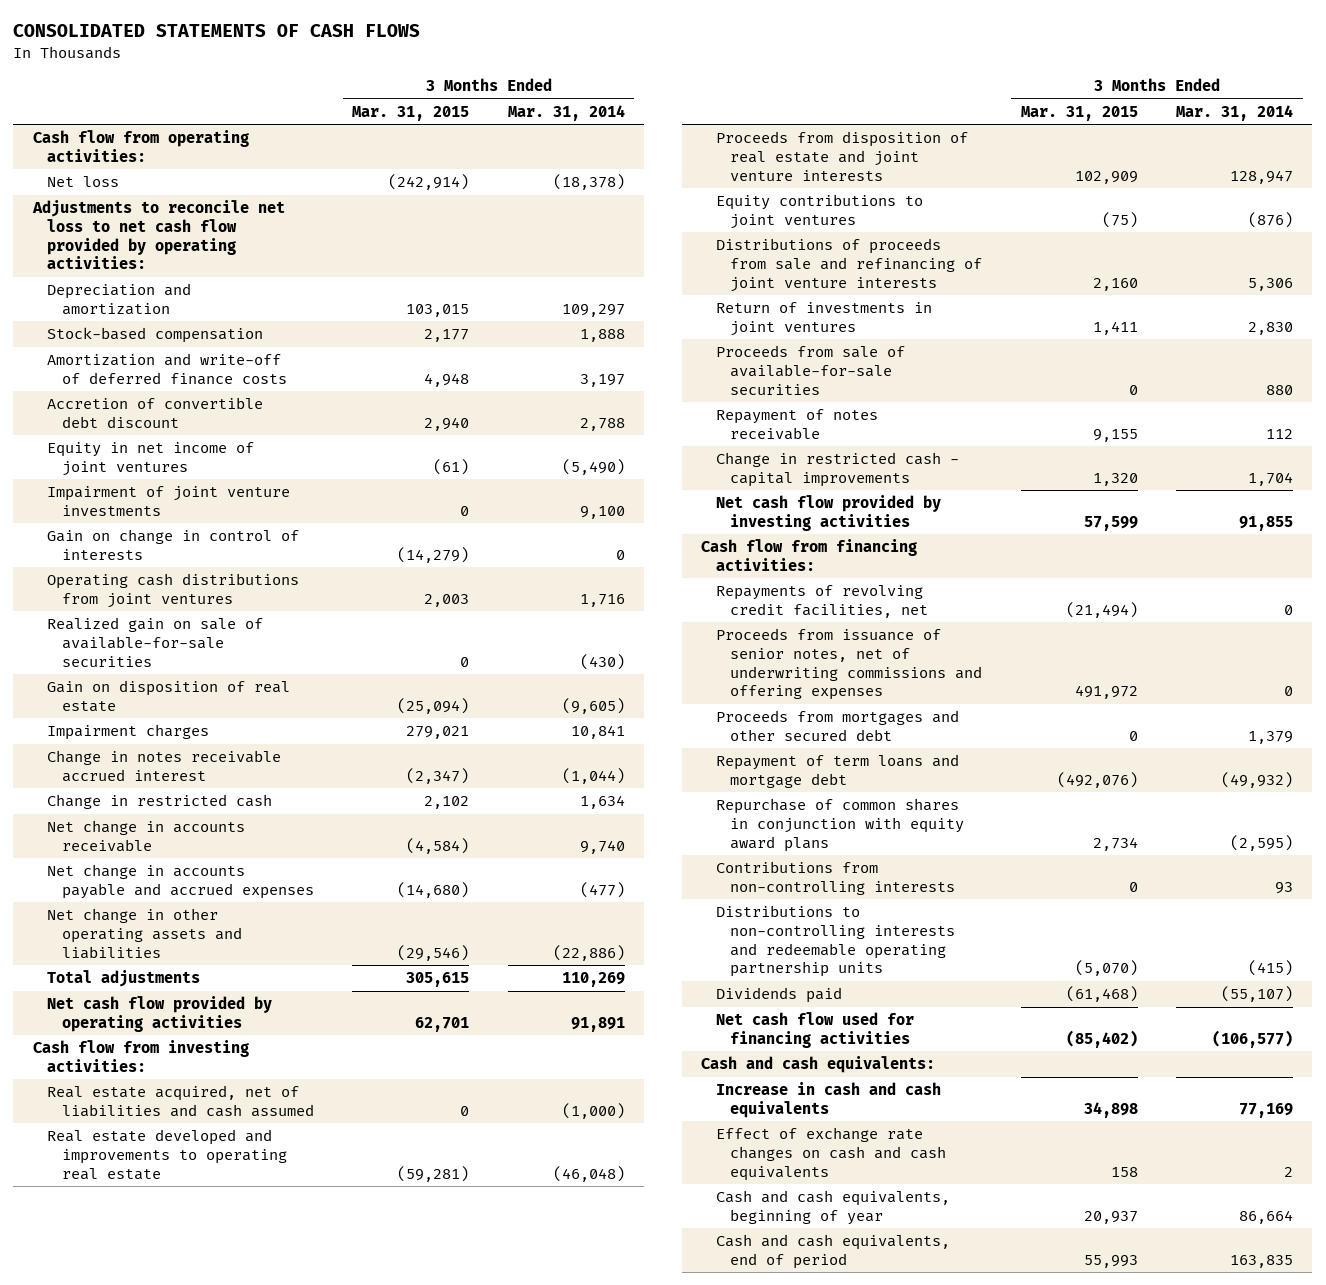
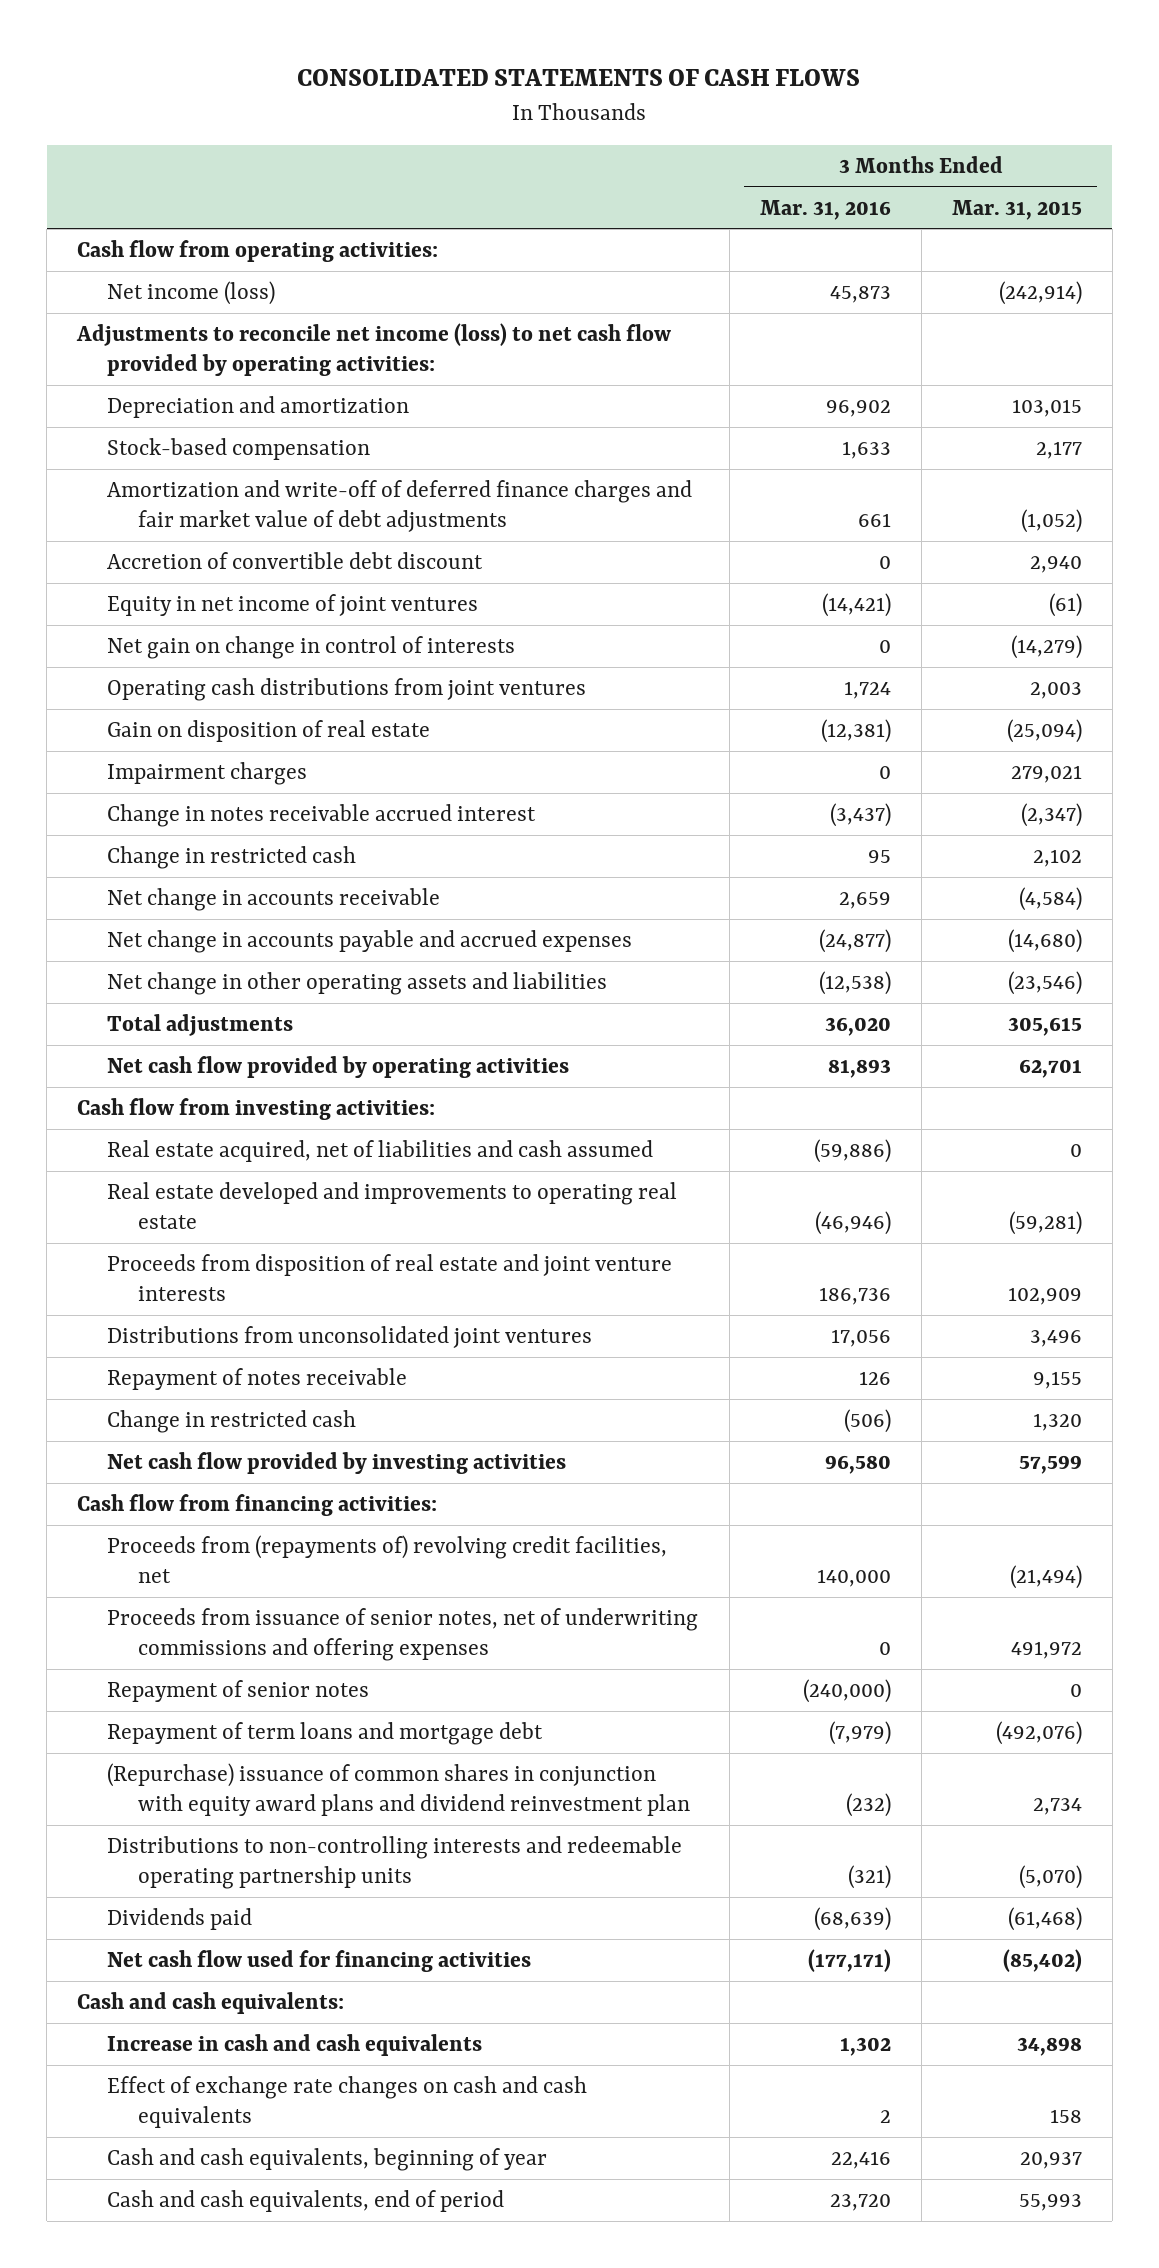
- | 3 Months Ended Mar. 31, 2015 | 3 Months Ended Mar. 31, 2014
+ | 3 Months Ended Mar. 31, 2016 | 3 Months Ended Mar. 31, 2015
- Net loss | (242,914) | (18,378)
- Adjustments to reconcile net loss to net cash flow provided by operating activities:
+ Net income (loss) | 45,873 | (242,914)
+ Adjustments to reconcile net income (loss) to net cash flow provided by operating activities:
- Amortization and write-off of deferred finance costs | 4,948 | 3,197
+ Amortization and write-off of deferred finance charges and fair market value of debt adjustments | 661 | (1,052)
- Impairment of joint venture investments | 0 | 9,100
- Gain on change in control of interests | (14,279) | 0
+ Net gain on change in control of interests | 0 | (14,279)
- Realized gain on sale of available-for-sale securities | 0 | (430)
- Net change in other operating assets and liabilities | (29,546) | (22,886)
+ Net change in other operating assets and liabilities | (12,538) | (23,546)
- Equity contributions to joint ventures | (75) | (876)
- Distributions of proceeds from sale and refinancing of joint venture interests | 2,160 | 5,306
- Return of investments in joint ventures | 1,411 | 2,830
- Proceeds from sale of available-for-sale securities | 0 | 880
+ Distributions from unconsolidated joint ventures | 17,056 | 3,496
- Change in restricted cash - capital improvements | 1,320 | 1,704
+ Change in restricted cash | (506) | 1,320
- Repayments of revolving credit facilities, net | (21,494) | 0
+ Proceeds from (repayments of) revolving credit facilities, net | 140,000 | (21,494)
- Proceeds from mortgages and other secured debt | 0 | 1,379
+ Repayment of senior notes | (240,000) | 0
- Repurchase of common shares in conjunction with equity award plans | 2,734 | (2,595)
- Contributions from non-controlling interests | 0 | 93
+ (Repurchase) issuance of common shares in conjunction with equity award plans and dividend reinvestment plan | (232) | 2,734

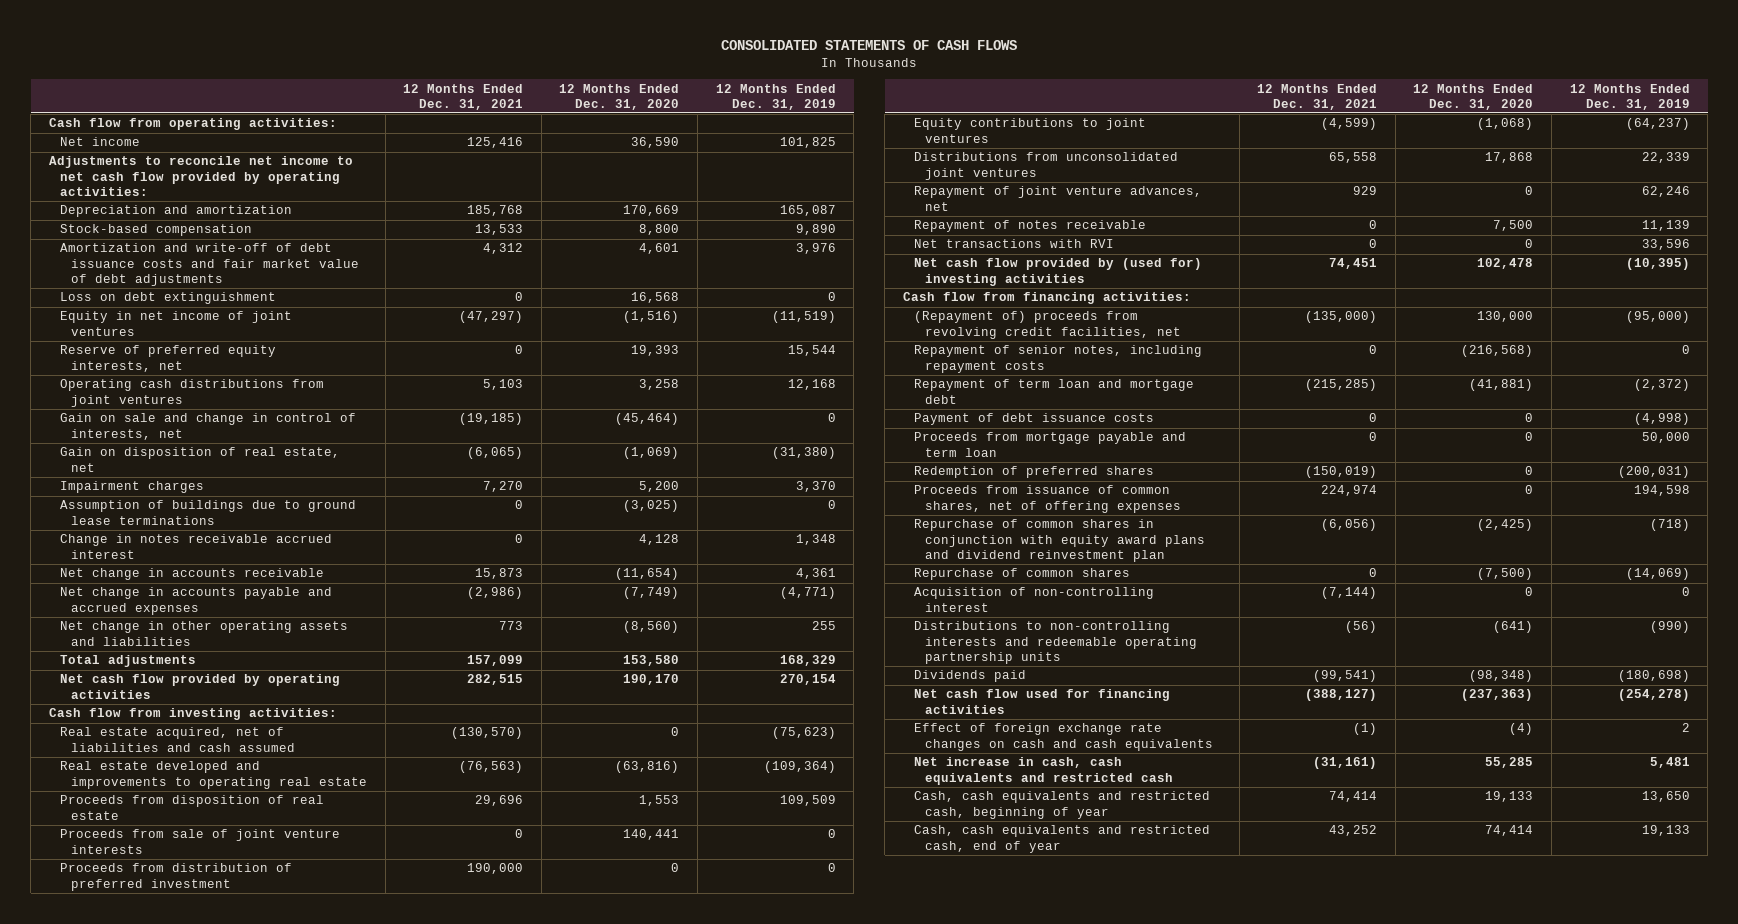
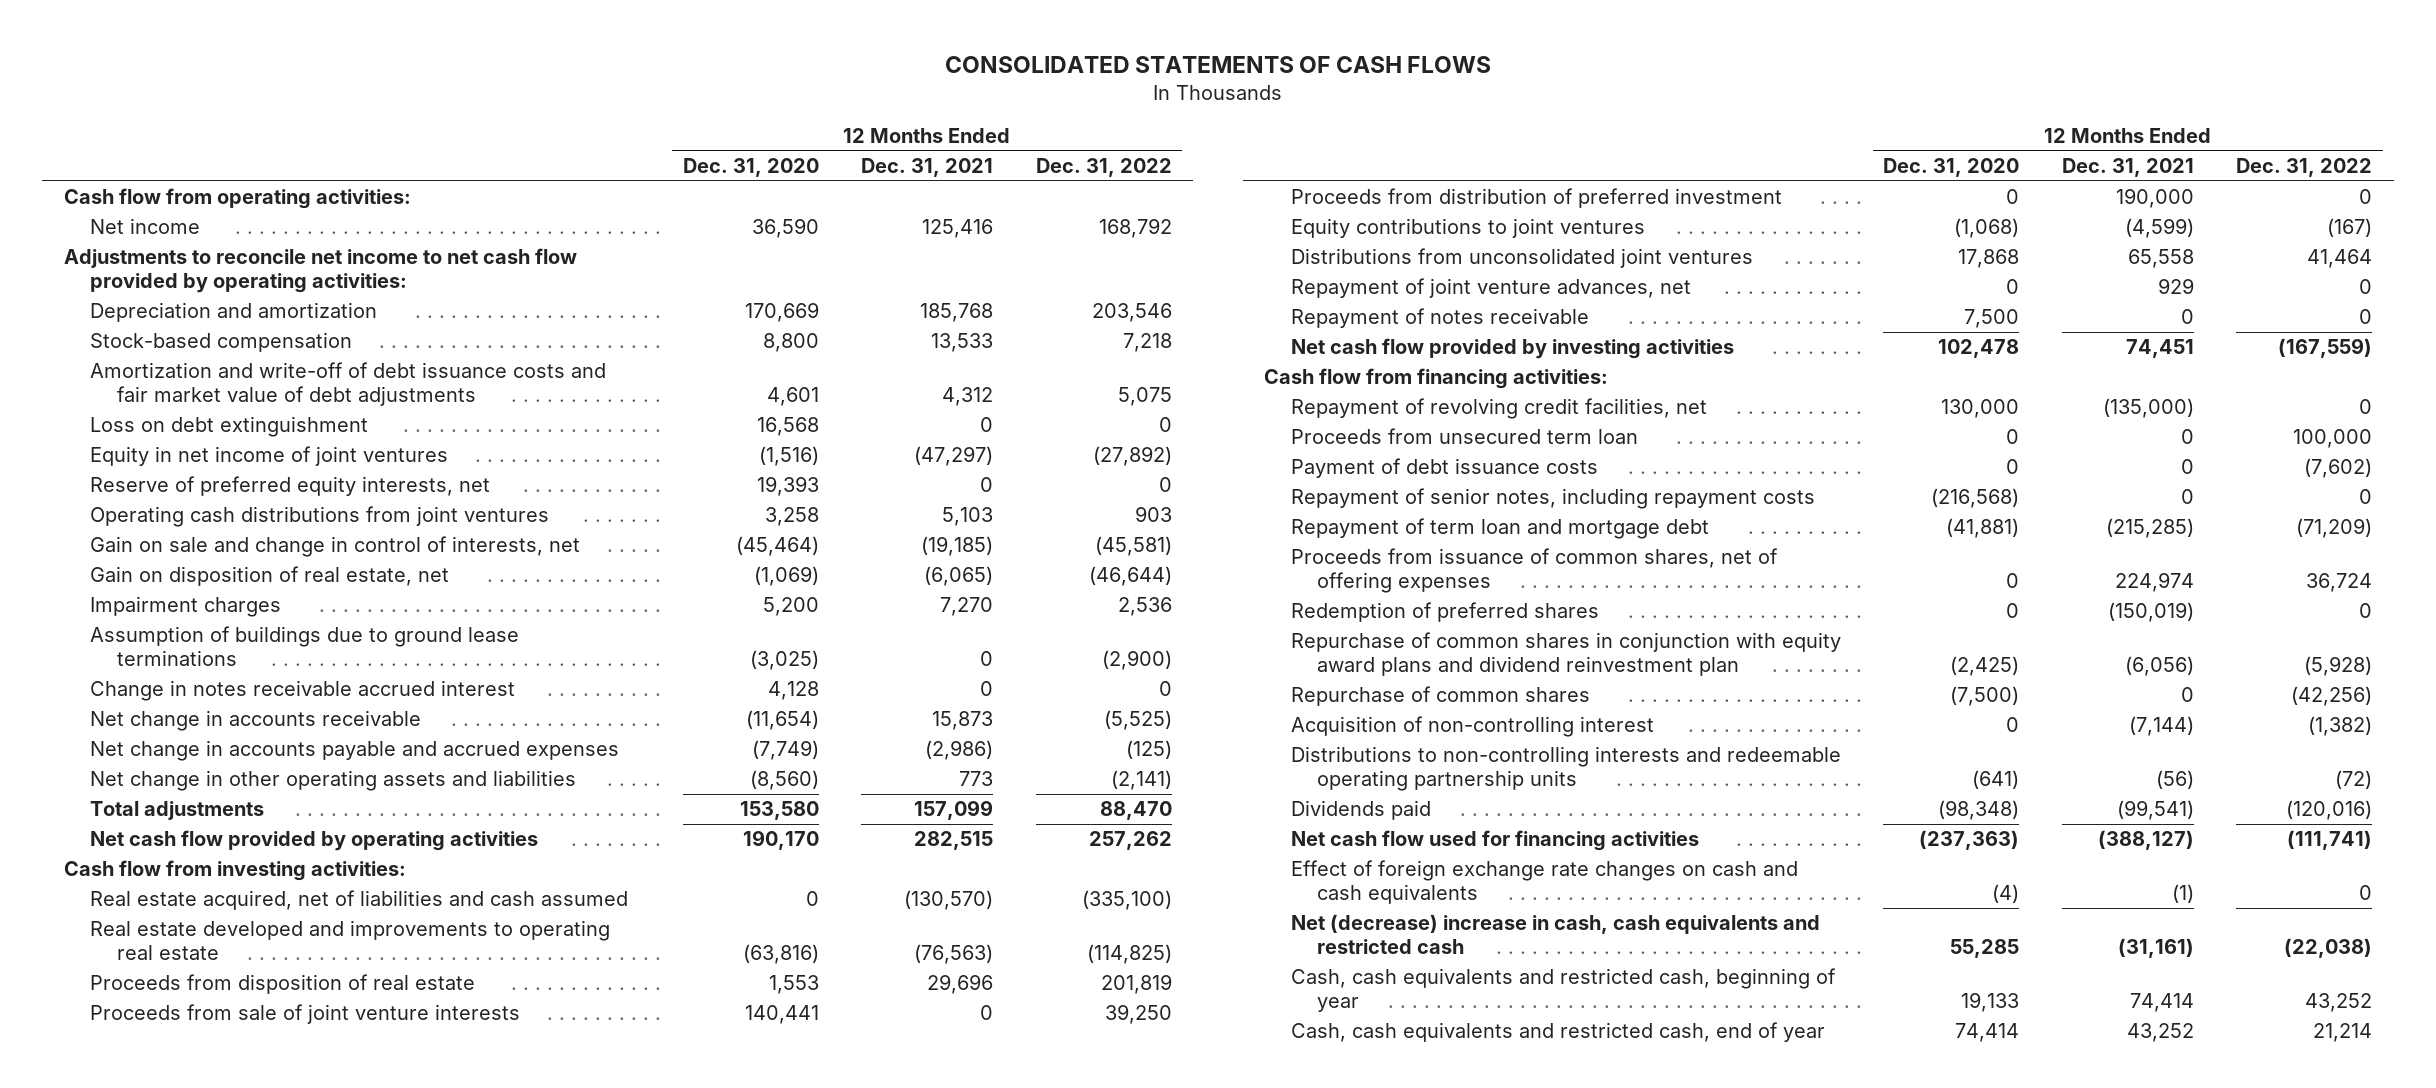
- | 12 Months Ended Dec. 31, 2021 | 12 Months Ended Dec. 31, 2020 | 12 Months Ended Dec. 31, 2019
+ | 12 Months Ended Dec. 31, 2020 | 12 Months Ended Dec. 31, 2021 | 12 Months Ended Dec. 31, 2022
- Net transactions with RVI | 0 | 0 | 33,596
- Net cash flow provided by (used for) investing activities | 74,451 | 102,478 | (10,395)
+ Net cash flow provided by investing activities | 102,478 | 74,451 | (167,559)
- (Repayment of) proceeds from revolving credit facilities, net | (135,000) | 130,000 | (95,000)
+ Repayment of revolving credit facilities, net | 130,000 | (135,000) | 0
+ Proceeds from unsecured term loan | 0 | 0 | 100,000
moved up: Payment of debt issuance costs | 0 | 0 | (7,602)
- Proceeds from mortgage payable and term loan | 0 | 0 | 50,000
moved down: Redemption of preferred shares | 0 | (150,019) | 0
- Net increase in cash, cash equivalents and restricted cash | (31,161) | 55,285 | 5,481
+ Net (decrease) increase in cash, cash equivalents and restricted cash | 55,285 | (31,161) | (22,038)

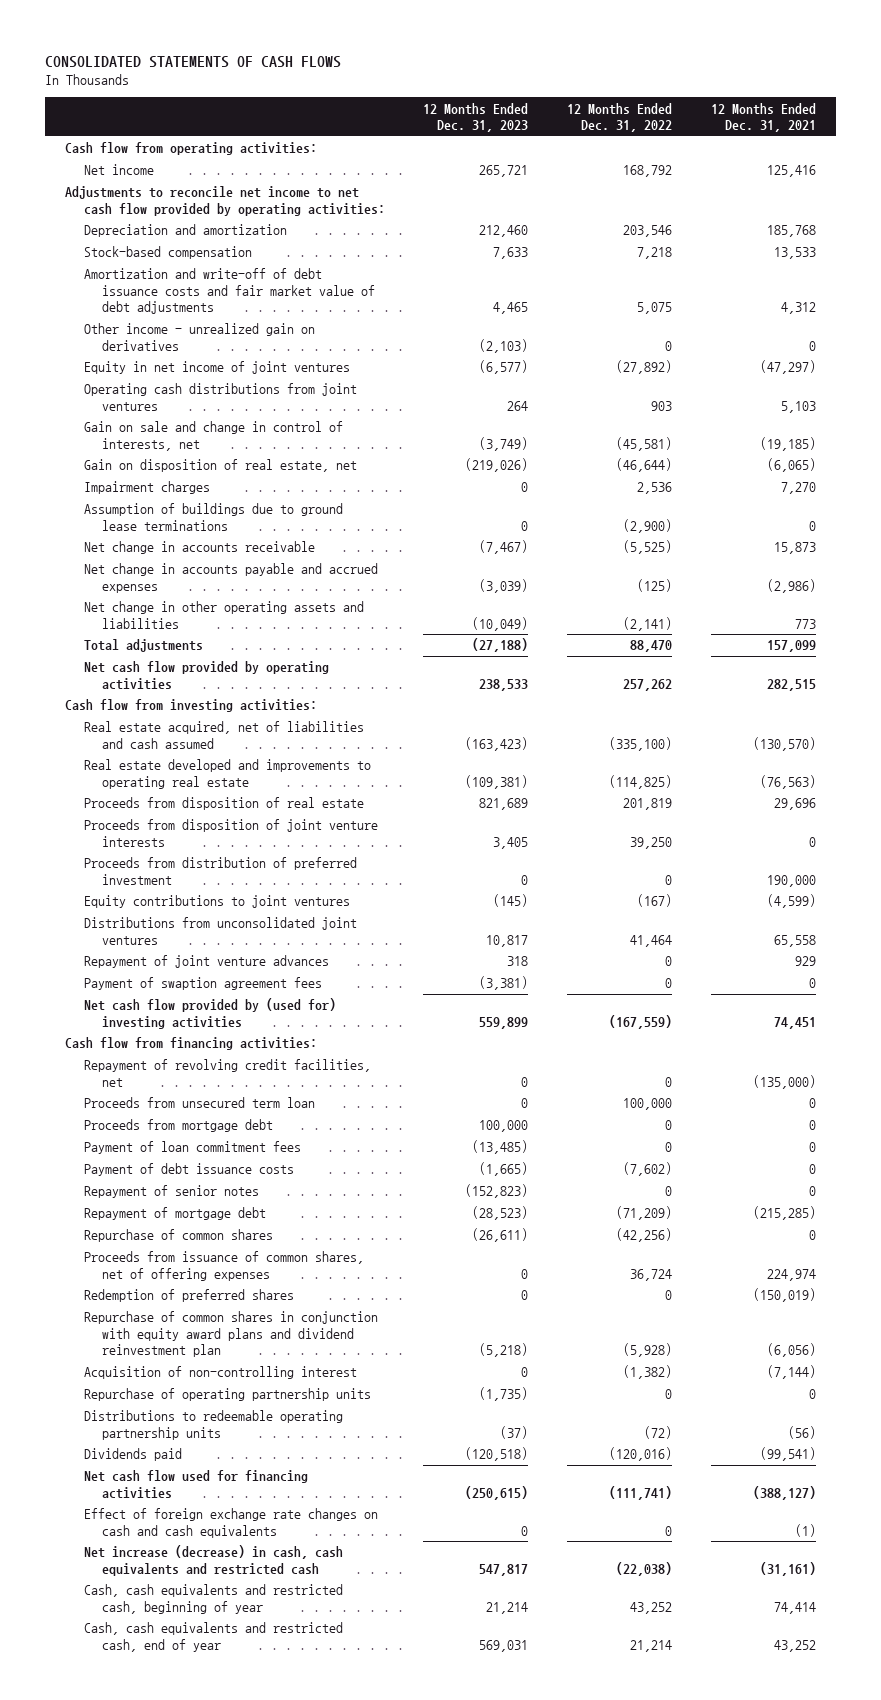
- | 12 Months Ended Dec. 31, 2020 | 12 Months Ended Dec. 31, 2021 | 12 Months Ended Dec. 31, 2022
+ | 12 Months Ended Dec. 31, 2023 | 12 Months Ended Dec. 31, 2022 | 12 Months Ended Dec. 31, 2021
- Loss on debt extinguishment | 16,568 | 0 | 0
+ Other income - unrealized gain on derivatives | (2,103) | 0 | 0
- Reserve of preferred equity interests, net | 19,393 | 0 | 0
- Change in notes receivable accrued interest | 4,128 | 0 | 0
- Proceeds from sale of joint venture interests | 140,441 | 0 | 39,250
+ Proceeds from disposition of joint venture interests | 3,405 | 39,250 | 0
- Repayment of joint venture advances, net | 0 | 929 | 0
- Repayment of notes receivable | 7,500 | 0 | 0
- Net cash flow provided by investing activities | 102,478 | 74,451 | (167,559)
+ Repayment of joint venture advances | 318 | 0 | 929
+ Payment of swaption agreement fees | (3,381) | 0 | 0
+ Net cash flow provided by (used for) investing activities | 559,899 | (167,559) | 74,451
+ Proceeds from mortgage debt | 100,000 | 0 | 0
+ Payment of loan commitment fees | (13,485) | 0 | 0
- Repayment of senior notes, including repayment costs | (216,568) | 0 | 0
- Repayment of term loan and mortgage debt | (41,881) | (215,285) | (71,209)
+ Repayment of senior notes | (152,823) | 0 | 0
+ Repayment of mortgage debt | (28,523) | (71,209) | (215,285)
moved up: Repurchase of common shares | (26,611) | (42,256) | 0
- Distributions to non-controlling interests and redeemable operating partnership units | (641) | (56) | (72)
+ Repurchase of operating partnership units | (1,735) | 0 | 0
+ Distributions to redeemable operating partnership units | (37) | (72) | (56)
- Net (decrease) increase in cash, cash equivalents and restricted cash | 55,285 | (31,161) | (22,038)
+ Net increase (decrease) in cash, cash equivalents and restricted cash | 547,817 | (22,038) | (31,161)

